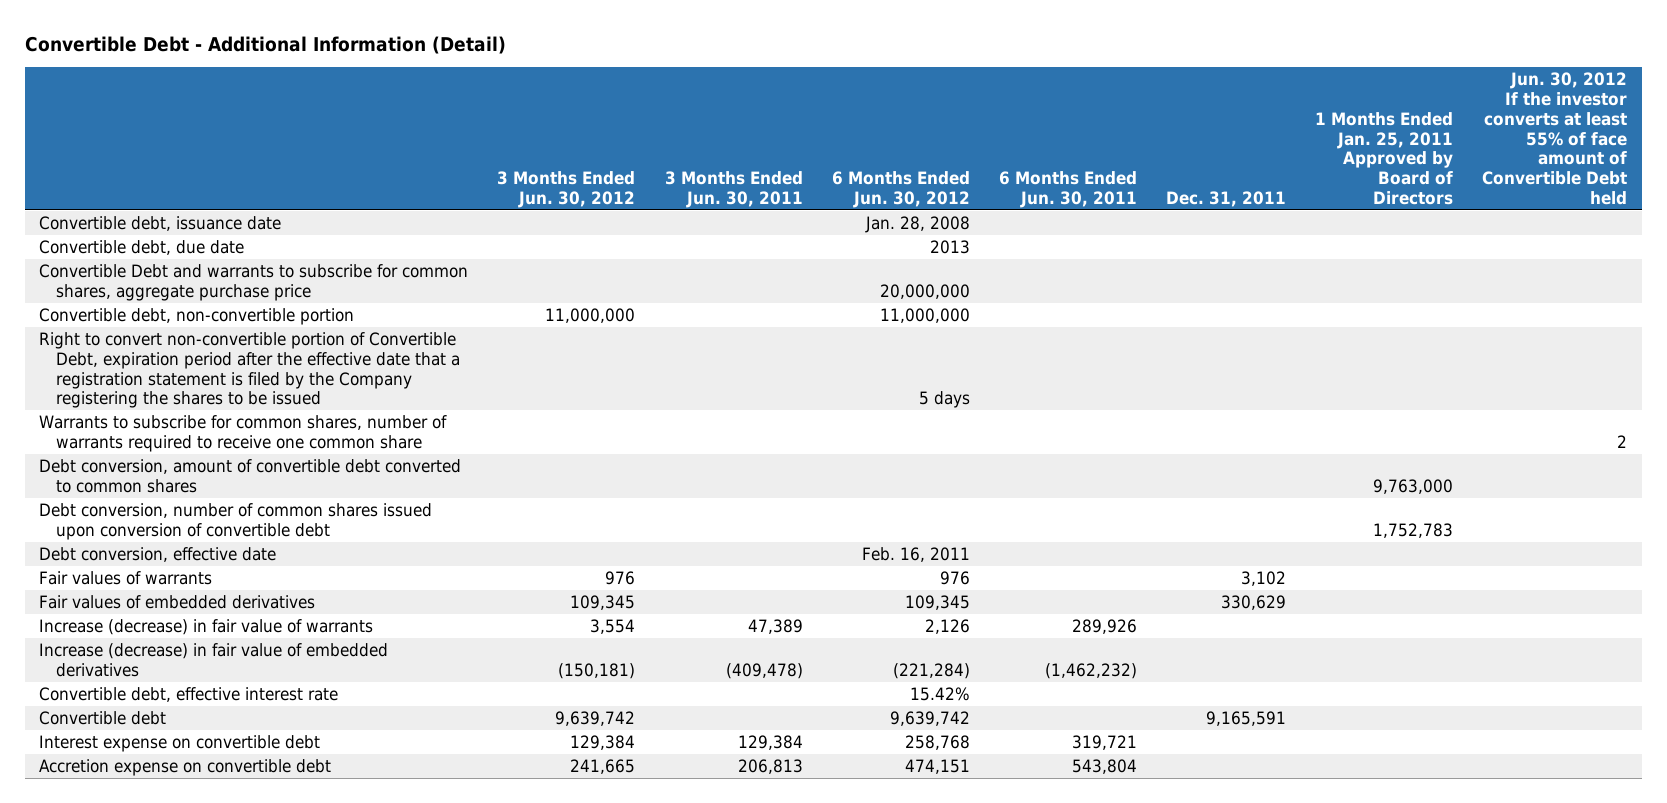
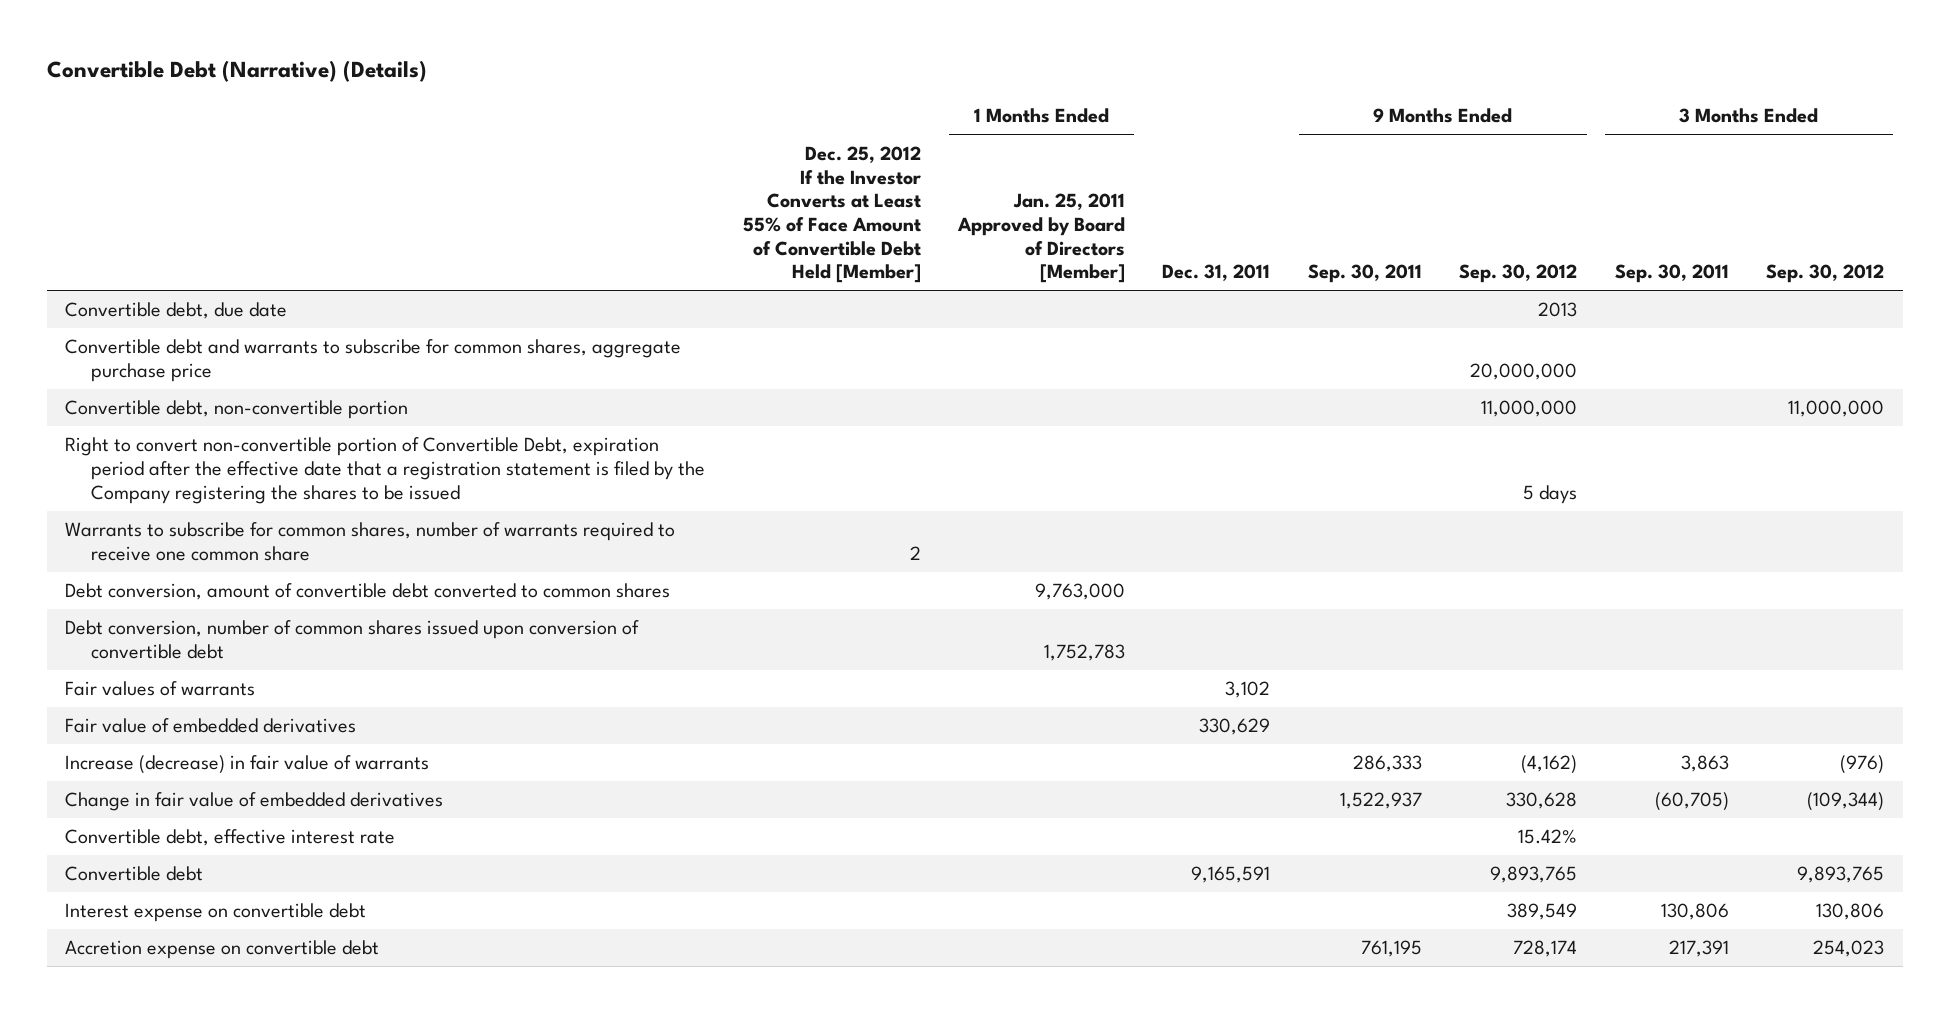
- Convertible Debt - Additional Information (Detail)
+ Convertible Debt (Narrative) (Details)
- | 3 Months Ended Jun. 30, 2012 | 3 Months Ended Jun. 30, 2011 | 6 Months Ended Jun. 30, 2012 | 6 Months Ended Jun. 30, 2011 | Dec. 31, 2011 | 1 Months Ended Jan. 25, 2011 Approved by Board of Directors | Jun. 30, 2012 If the investor converts at least 55% of face amount of Convertible Debt held
+ | Dec. 25, 2012 If the Investor Converts at Least 55% of Face Amount of Convertible Debt Held [Member] | 1 Months Ended Jan. 25, 2011 Approved by Board of Directors [Member] | Dec. 31, 2011 | 9 Months Ended Sep. 30, 2011 | 9 Months Ended Sep. 30, 2012 | 3 Months Ended Sep. 30, 2011 | 3 Months Ended Sep. 30, 2012
- Convertible debt, issuance date | | | Jan. 28, 2008 | | | |
- Convertible Debt and warrants to subscribe for common shares, aggregate purchase price | | | 20,000,000 | | | |
+ Convertible debt and warrants to subscribe for common shares, aggregate purchase price | | | | | 20,000,000 | |
- Debt conversion, effective date | | | Feb. 16, 2011 | | | |
- Fair values of embedded derivatives | 109,345 | | 109,345 | | 330,629 | |
+ Fair value of embedded derivatives | | | 330,629 | | | |
- Increase (decrease) in fair value of embedded derivatives | (150,181) | (409,478) | (221,284) | (1,462,232) | | |
+ Change in fair value of embedded derivatives | | | | 1,522,937 | 330,628 | (60,705) | (109,344)

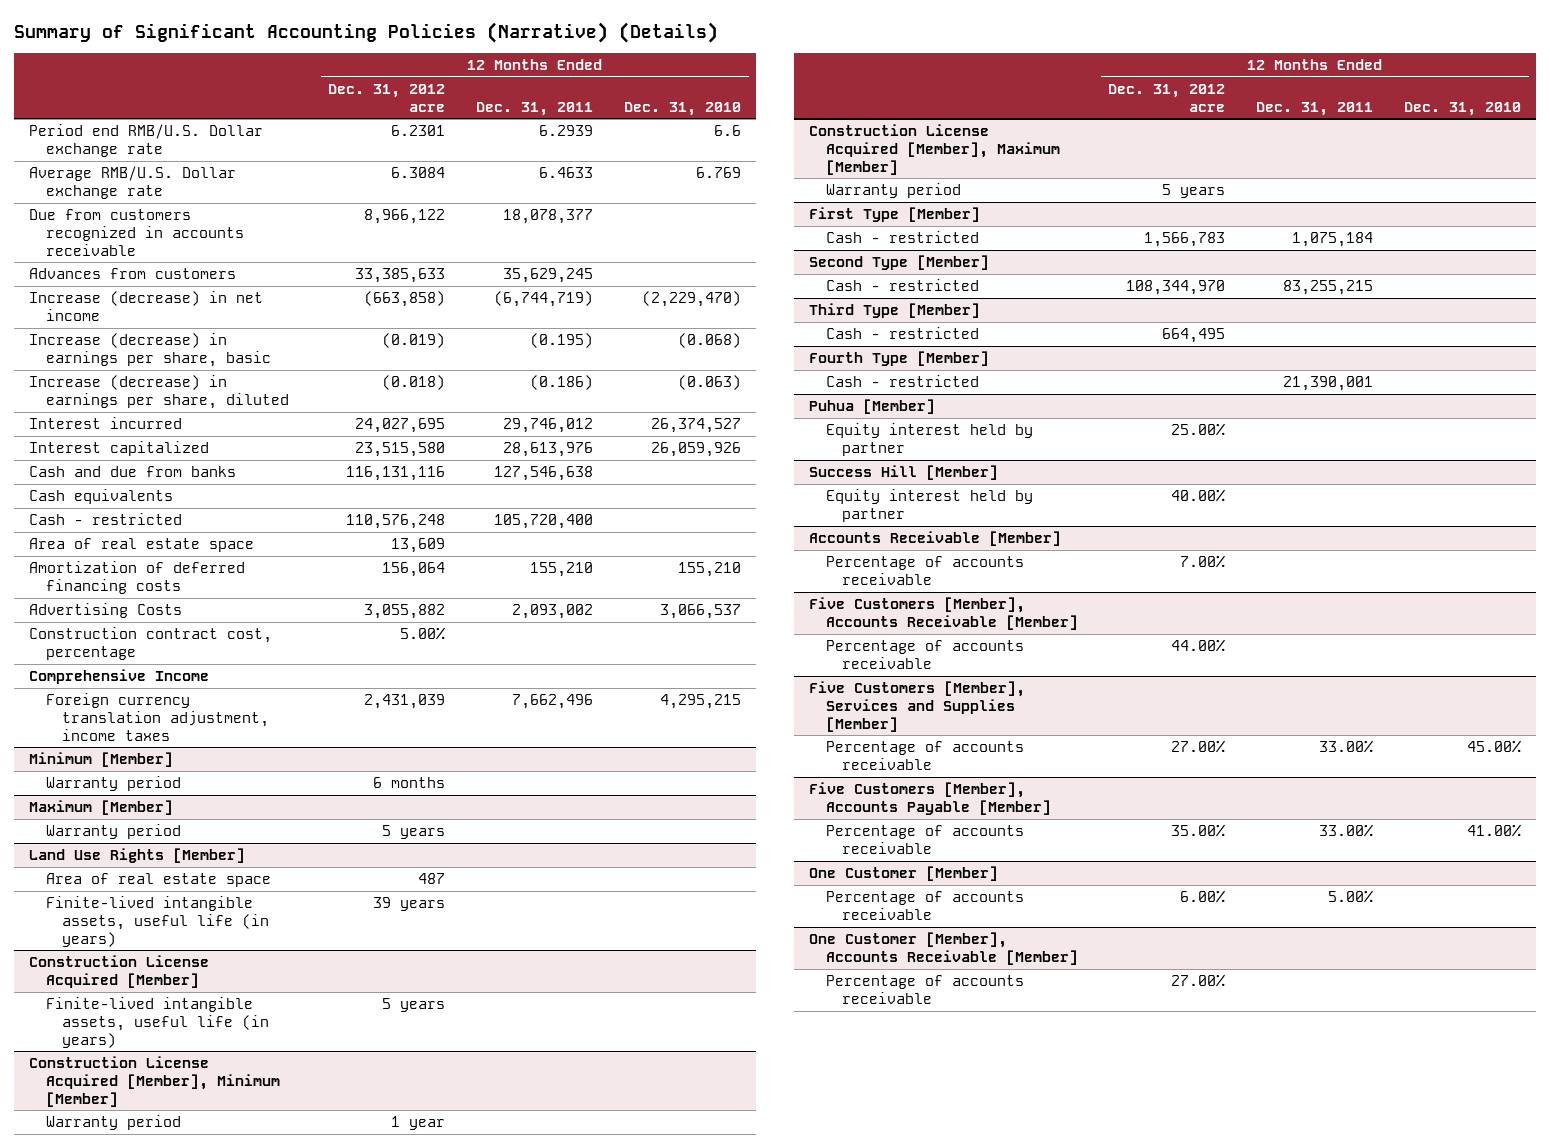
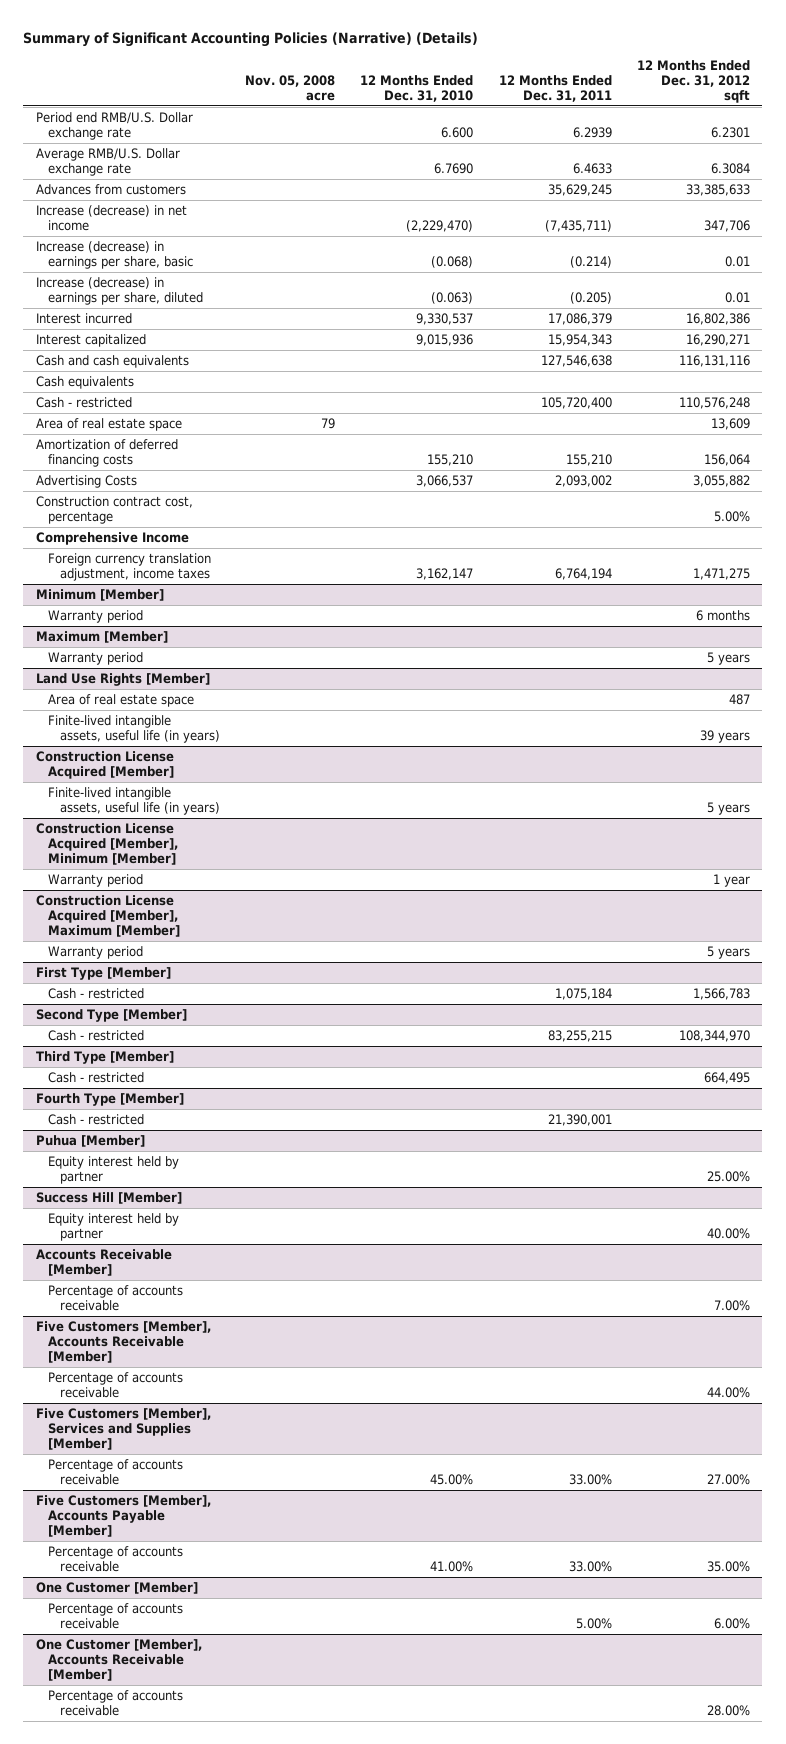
- | 12 Months Ended Dec. 31, 2012 acre | 12 Months Ended Dec. 31, 2011 | 12 Months Ended Dec. 31, 2010
+ | Nov. 05, 2008 acre | 12 Months Ended Dec. 31, 2010 | 12 Months Ended Dec. 31, 2011 | 12 Months Ended Dec. 31, 2012 sqft
- Period end RMB/U.S. Dollar exchange rate | 6.2301 | 6.2939 | 6.6
- Average RMB/U.S. Dollar exchange rate | 6.3084 | 6.4633 | 6.769
- Due from customers recognized in accounts receivable | 8,966,122 | 18,078,377 |
+ Period end RMB/U.S. Dollar exchange rate | | 6.600 | 6.2939 | 6.2301
+ Average RMB/U.S. Dollar exchange rate | | 6.7690 | 6.4633 | 6.3084
- Increase (decrease) in net income | (663,858) | (6,744,719) | (2,229,470)
- Increase (decrease) in earnings per share, basic | (0.019) | (0.195) | (0.068)
- Increase (decrease) in earnings per share, diluted | (0.018) | (0.186) | (0.063)
- Interest incurred | 24,027,695 | 29,746,012 | 26,374,527
- Interest capitalized | 23,515,580 | 28,613,976 | 26,059,926
- Cash and due from banks | 116,131,116 | 127,546,638 |
+ Increase (decrease) in net income | | (2,229,470) | (7,435,711) | 347,706
+ Increase (decrease) in earnings per share, basic | | (0.068) | (0.214) | 0.01
+ Increase (decrease) in earnings per share, diluted | | (0.063) | (0.205) | 0.01
+ Interest incurred | | 9,330,537 | 17,086,379 | 16,802,386
+ Interest capitalized | | 9,015,936 | 15,954,343 | 16,290,271
+ Cash and cash equivalents | | | 127,546,638 | 116,131,116
- Foreign currency translation adjustment, income taxes | 2,431,039 | 7,662,496 | 4,295,215
+ Foreign currency translation adjustment, income taxes | | 3,162,147 | 6,764,194 | 1,471,275

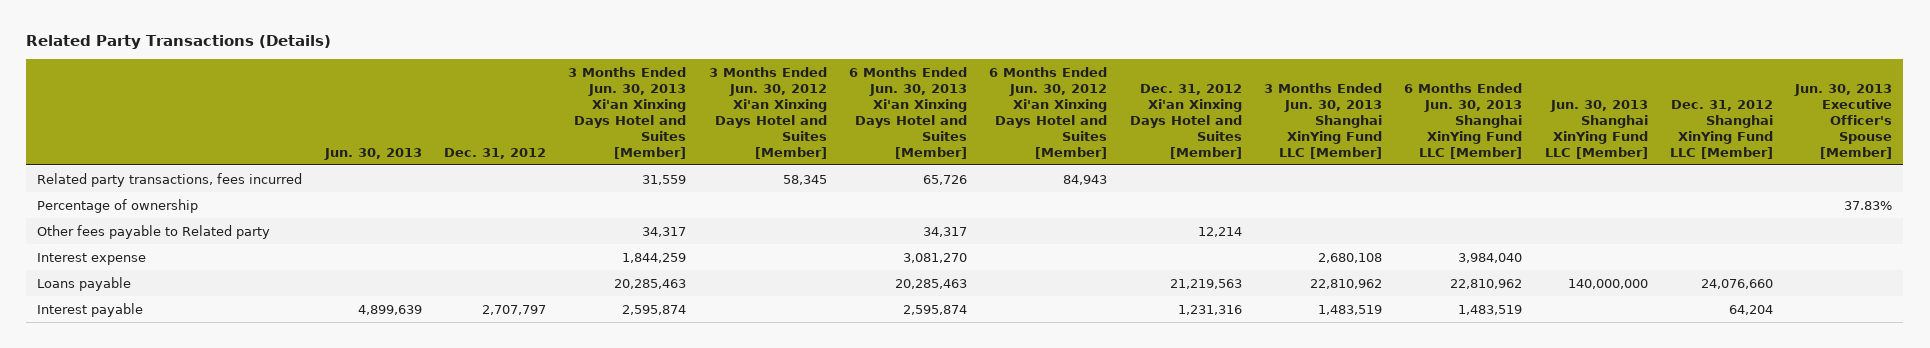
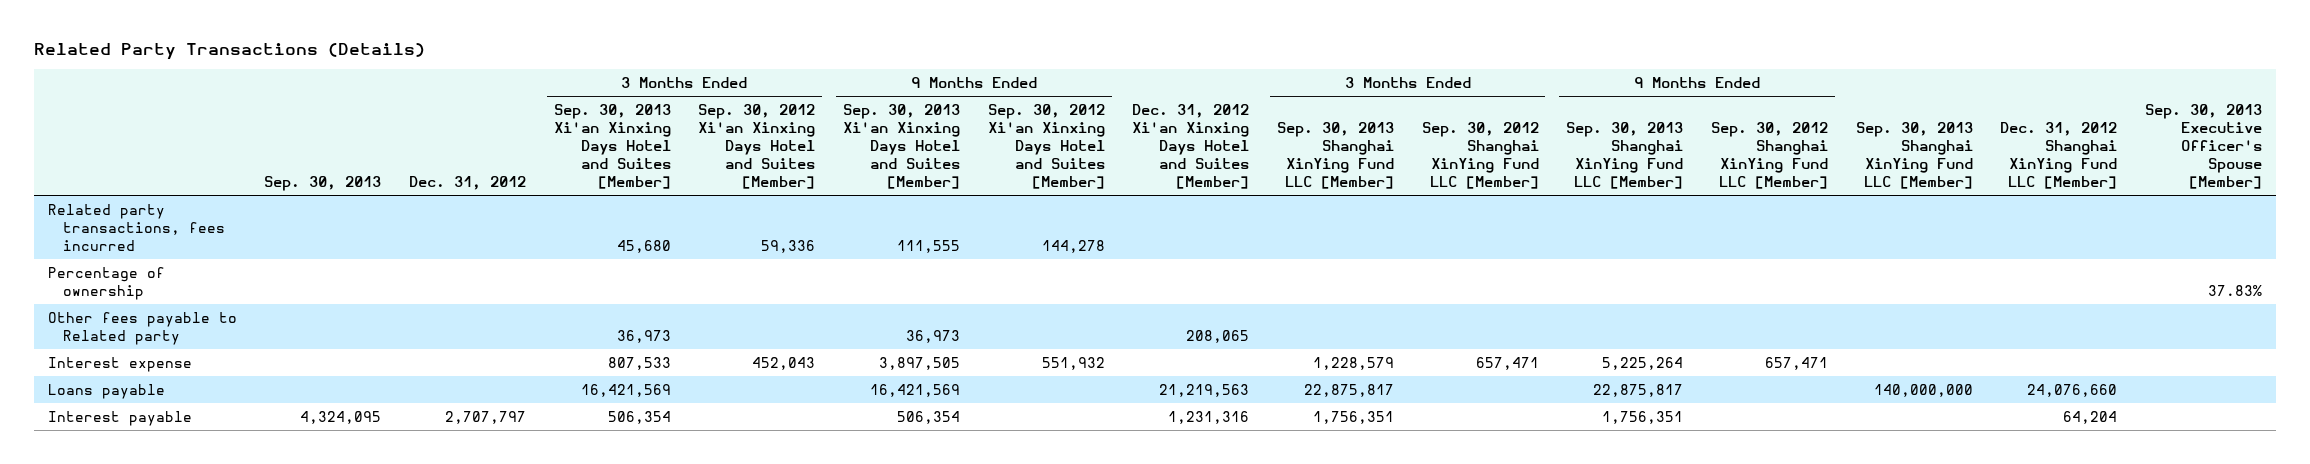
- | Jun. 30, 2013 | Dec. 31, 2012 | 3 Months Ended Jun. 30, 2013 Xi'an Xinxing Days Hotel and Suites [Member] | 3 Months Ended Jun. 30, 2012 Xi'an Xinxing Days Hotel and Suites [Member] | 6 Months Ended Jun. 30, 2013 Xi'an Xinxing Days Hotel and Suites [Member] | 6 Months Ended Jun. 30, 2012 Xi'an Xinxing Days Hotel and Suites [Member] | Dec. 31, 2012 Xi'an Xinxing Days Hotel and Suites [Member] | 3 Months Ended Jun. 30, 2013 Shanghai XinYing Fund LLC [Member] | 6 Months Ended Jun. 30, 2013 Shanghai XinYing Fund LLC [Member] | Jun. 30, 2013 Shanghai XinYing Fund LLC [Member] | Dec. 31, 2012 Shanghai XinYing Fund LLC [Member] | Jun. 30, 2013 Executive Officer's Spouse [Member]
+ | Sep. 30, 2013 | Dec. 31, 2012 | 3 Months Ended Sep. 30, 2013 Xi'an Xinxing Days Hotel and Suites [Member] | 3 Months Ended Sep. 30, 2012 Xi'an Xinxing Days Hotel and Suites [Member] | 9 Months Ended Sep. 30, 2013 Xi'an Xinxing Days Hotel and Suites [Member] | 9 Months Ended Sep. 30, 2012 Xi'an Xinxing Days Hotel and Suites [Member] | Dec. 31, 2012 Xi'an Xinxing Days Hotel and Suites [Member] | 3 Months Ended Sep. 30, 2013 Shanghai XinYing Fund LLC [Member] | 3 Months Ended Sep. 30, 2012 Shanghai XinYing Fund LLC [Member] | 9 Months Ended Sep. 30, 2013 Shanghai XinYing Fund LLC [Member] | 9 Months Ended Sep. 30, 2012 Shanghai XinYing Fund LLC [Member] | Sep. 30, 2013 Shanghai XinYing Fund LLC [Member] | Dec. 31, 2012 Shanghai XinYing Fund LLC [Member] | Sep. 30, 2013 Executive Officer's Spouse [Member]
- Other fees payable to Related party | | | 34,317 | | 34,317 | | 12,214 | | | | |
+ Other fees payable to Related party | | | 36,973 | | 36,973 | | 208,065 | | | | | | |

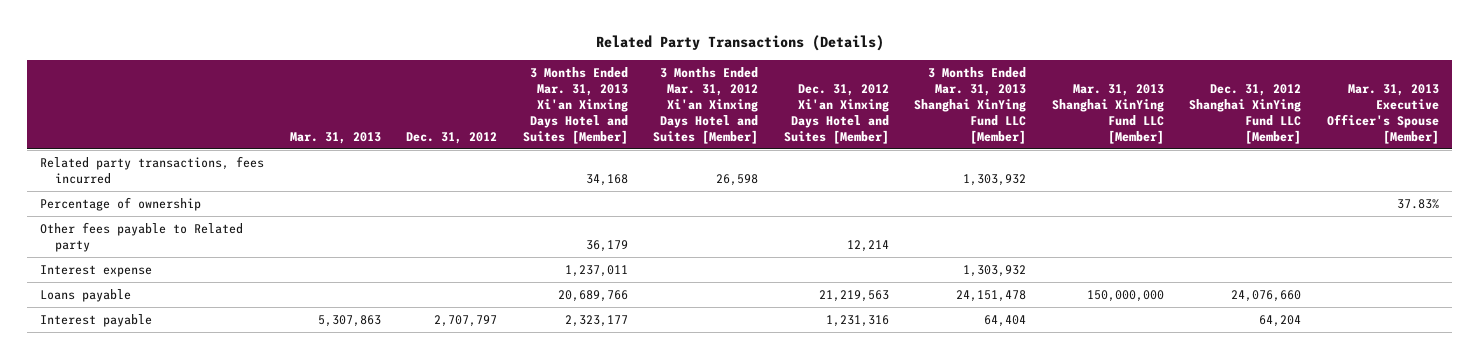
- | Sep. 30, 2013 | Dec. 31, 2012 | 3 Months Ended Sep. 30, 2013 Xi'an Xinxing Days Hotel and Suites [Member] | 3 Months Ended Sep. 30, 2012 Xi'an Xinxing Days Hotel and Suites [Member] | 9 Months Ended Sep. 30, 2013 Xi'an Xinxing Days Hotel and Suites [Member] | 9 Months Ended Sep. 30, 2012 Xi'an Xinxing Days Hotel and Suites [Member] | Dec. 31, 2012 Xi'an Xinxing Days Hotel and Suites [Member] | 3 Months Ended Sep. 30, 2013 Shanghai XinYing Fund LLC [Member] | 3 Months Ended Sep. 30, 2012 Shanghai XinYing Fund LLC [Member] | 9 Months Ended Sep. 30, 2013 Shanghai XinYing Fund LLC [Member] | 9 Months Ended Sep. 30, 2012 Shanghai XinYing Fund LLC [Member] | Sep. 30, 2013 Shanghai XinYing Fund LLC [Member] | Dec. 31, 2012 Shanghai XinYing Fund LLC [Member] | Sep. 30, 2013 Executive Officer's Spouse [Member]
+ | Mar. 31, 2013 | Dec. 31, 2012 | 3 Months Ended Mar. 31, 2013 Xi'an Xinxing Days Hotel and Suites [Member] | 3 Months Ended Mar. 31, 2012 Xi'an Xinxing Days Hotel and Suites [Member] | Dec. 31, 2012 Xi'an Xinxing Days Hotel and Suites [Member] | 3 Months Ended Mar. 31, 2013 Shanghai XinYing Fund LLC [Member] | Mar. 31, 2013 Shanghai XinYing Fund LLC [Member] | Dec. 31, 2012 Shanghai XinYing Fund LLC [Member] | Mar. 31, 2013 Executive Officer's Spouse [Member]
- Other fees payable to Related party | | | 36,973 | | 36,973 | | 208,065 | | | | | | |
+ Other fees payable to Related party | | | 36,179 | | 12,214 | | | |

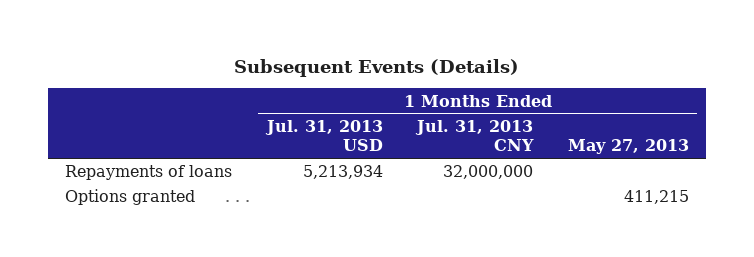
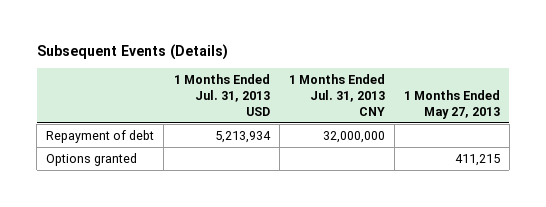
- Repayments of loans | 5,213,934 | 32,000,000 |
+ Repayment of debt | 5,213,934 | 32,000,000 |

